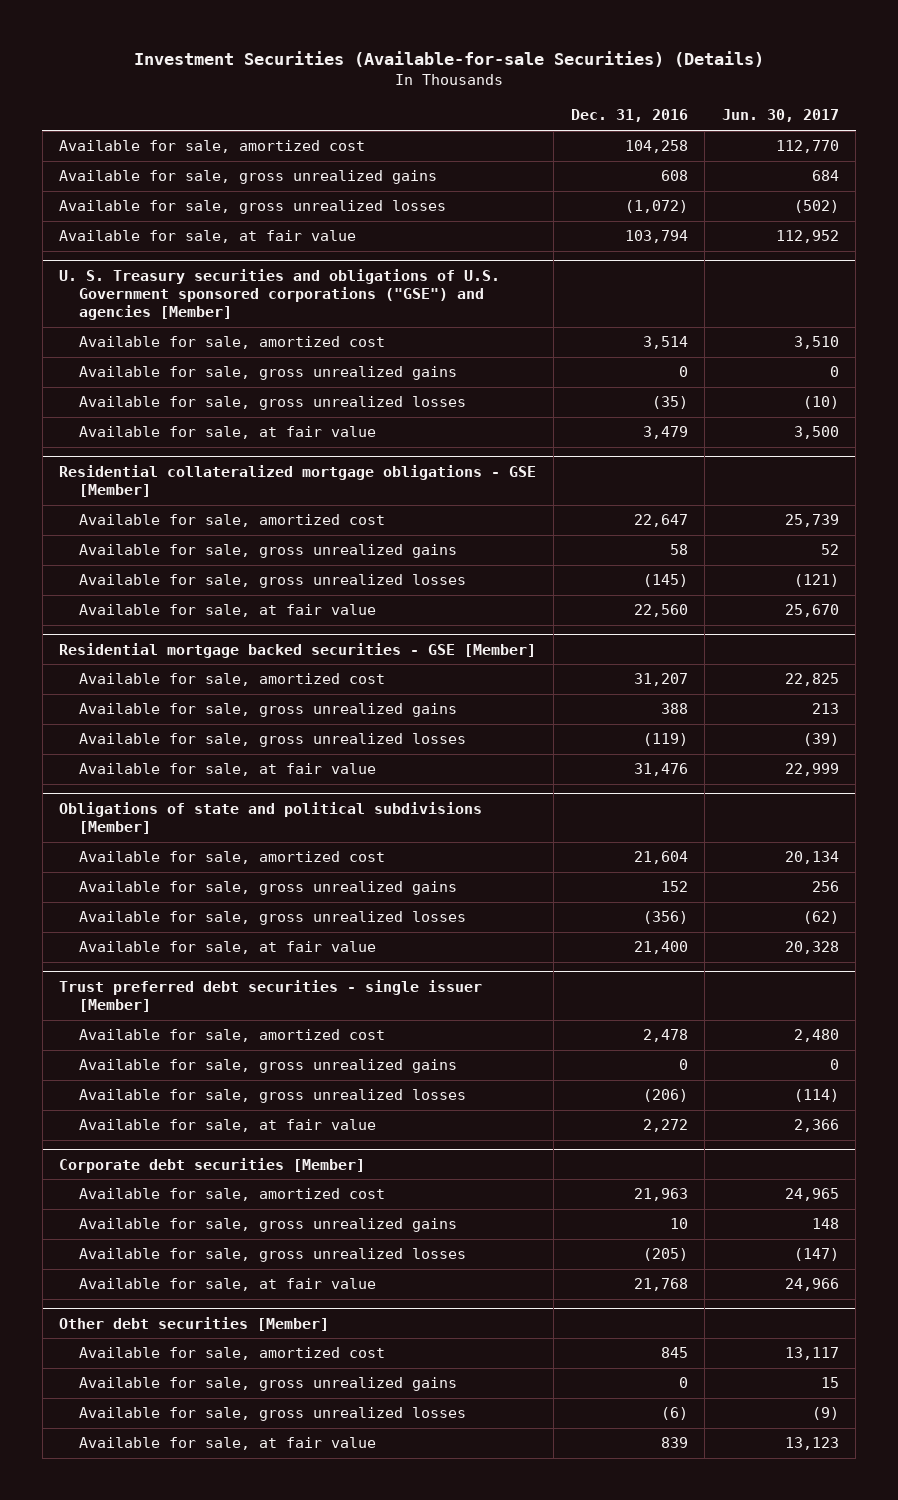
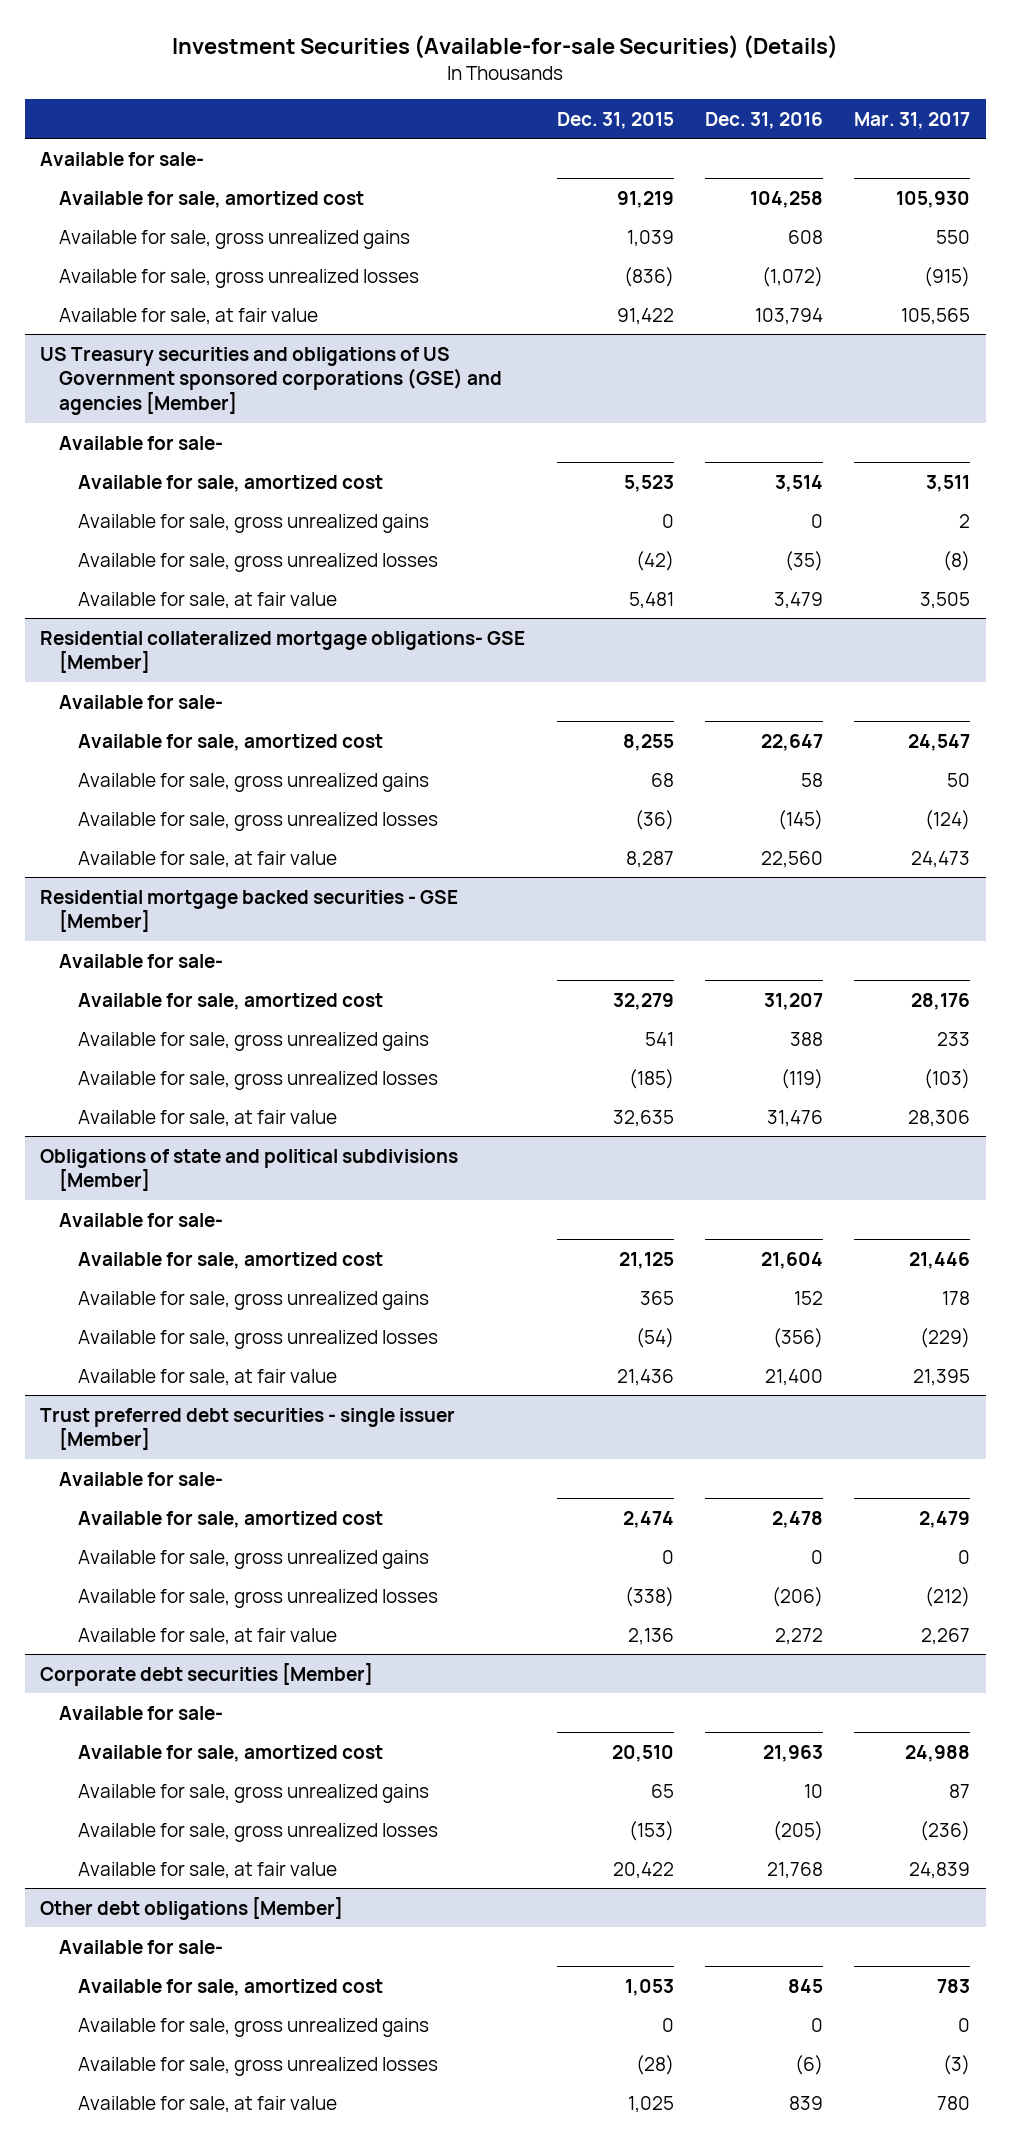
- | Dec. 31, 2016 | Jun. 30, 2017
+ | Dec. 31, 2015 | Dec. 31, 2016 | Mar. 31, 2017
+ Available for sale-
- U. S. Treasury securities and obligations of U.S. Government sponsored corporations ("GSE") and agencies [Member]
+ US Treasury securities and obligations of US Government sponsored corporations (GSE) and agencies [Member]
+ Available for sale-
- Residential collateralized mortgage obligations - GSE [Member]
+ Residential collateralized mortgage obligations- GSE [Member]
+ Available for sale-
@ Residential mortgage backed securities - GSE [Member]
+ Available for sale-
@ Obligations of state and political subdivisions [Member]
+ Available for sale-
@ Trust preferred debt securities - single issuer [Member]
+ Available for sale-
@ Corporate debt securities [Member]
+ Available for sale-
- Other debt securities [Member]
+ Other debt obligations [Member]
+ Available for sale-

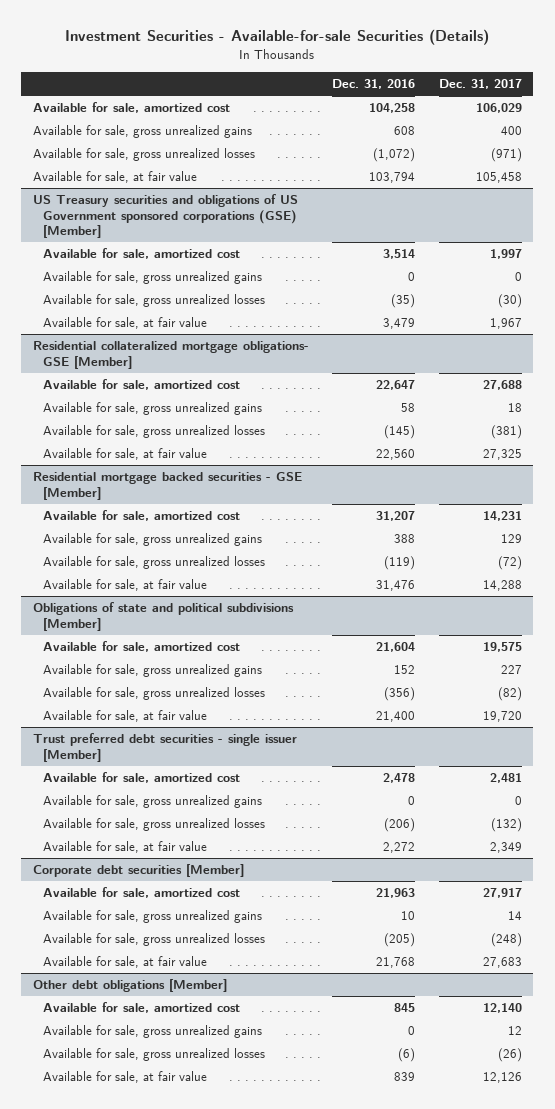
- Investment Securities (Available-for-sale Securities) (Details)
+ Investment Securities - Available-for-sale Securities (Details)
- | Dec. 31, 2015 | Dec. 31, 2016 | Mar. 31, 2017
+ | Dec. 31, 2016 | Dec. 31, 2017
- Available for sale-
- US Treasury securities and obligations of US Government sponsored corporations (GSE) and agencies [Member]
- Available for sale-
+ US Treasury securities and obligations of US Government sponsored corporations (GSE) [Member]
@ Residential collateralized mortgage obligations- GSE [Member]
- Available for sale-
@ Residential mortgage backed securities - GSE [Member]
- Available for sale-
@ Obligations of state and political subdivisions [Member]
- Available for sale-
@ Trust preferred debt securities - single issuer [Member]
- Available for sale-
@ Corporate debt securities [Member]
- Available for sale-
@ Other debt obligations [Member]
- Available for sale-

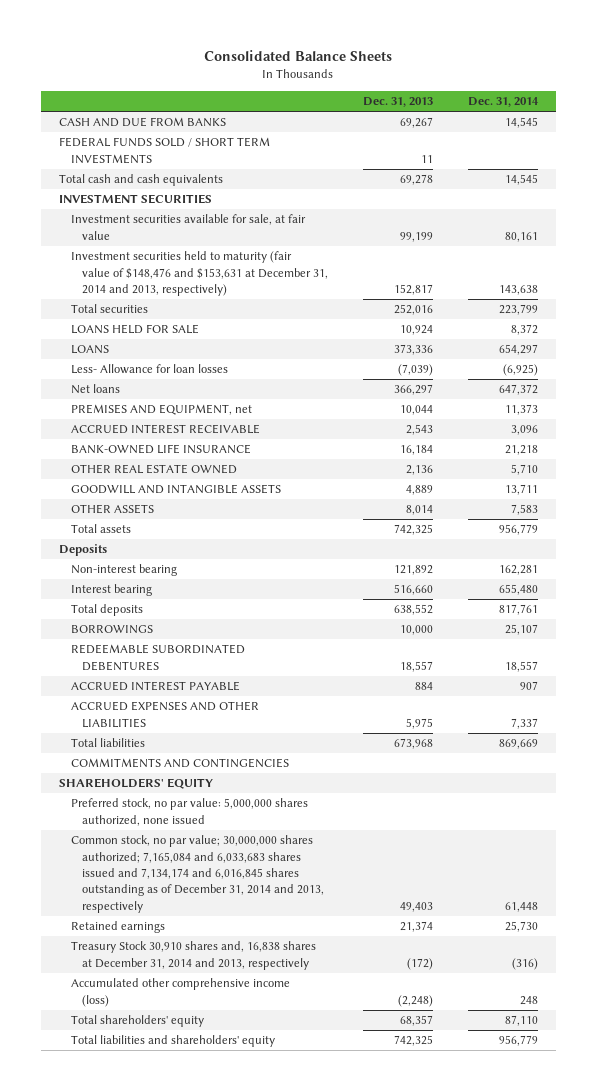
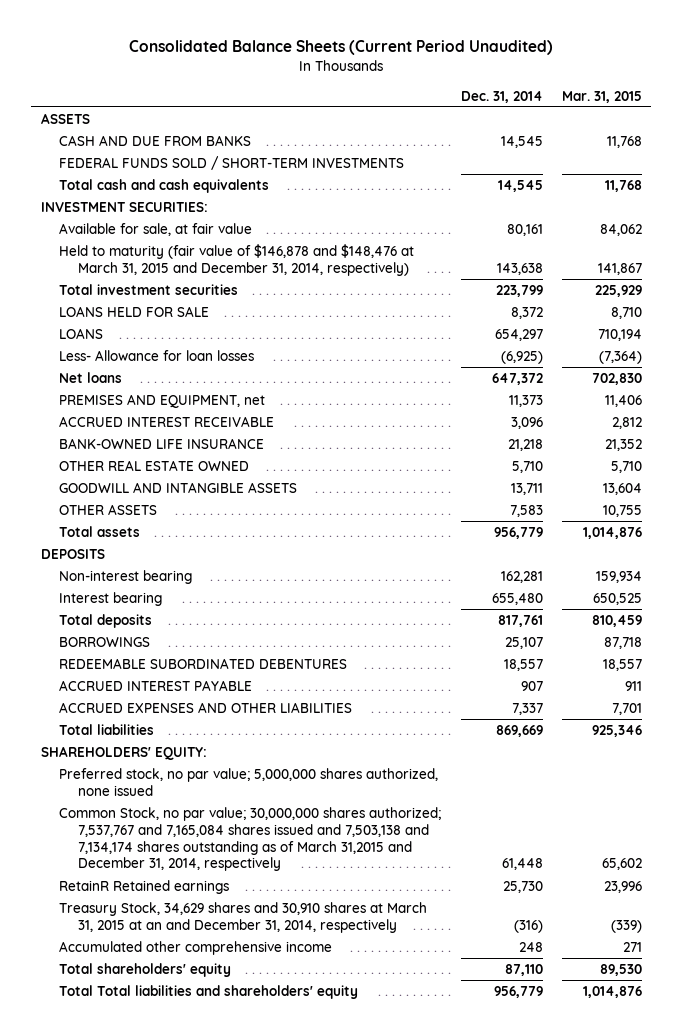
- Consolidated Balance Sheets
+ Consolidated Balance Sheets (Current Period Unaudited)
- | Dec. 31, 2013 | Dec. 31, 2014
+ | Dec. 31, 2014 | Mar. 31, 2015
+ ASSETS
- FEDERAL FUNDS SOLD / SHORT TERM INVESTMENTS | 11 |
+ FEDERAL FUNDS SOLD / SHORT-TERM INVESTMENTS
- INVESTMENT SECURITIES
- Investment securities available for sale, at fair value | 99,199 | 80,161
- Investment securities held to maturity (fair value of $148,476 and $153,631 at December 31, 2014 and 2013, respectively) | 152,817 | 143,638
- Total securities | 252,016 | 223,799
+ INVESTMENT SECURITIES:
+ Available for sale, at fair value | 80,161 | 84,062
+ Held to maturity (fair value of $146,878 and $148,476 at March 31, 2015 and December 31, 2014, respectively) | 143,638 | 141,867
+ Total investment securities | 223,799 | 225,929
- Deposits
+ DEPOSITS
- COMMITMENTS AND CONTINGENCIES
- SHAREHOLDERS' EQUITY
- Preferred stock, no par value: 5,000,000 shares authorized, none issued
- Common stock, no par value; 30,000,000 shares authorized; 7,165,084 and 6,033,683 shares issued and 7,134,174 and 6,016,845 shares outstanding as of December 31, 2014 and 2013, respectively | 49,403 | 61,448
- Retained earnings | 21,374 | 25,730
- Treasury Stock 30,910 shares and, 16,838 shares at December 31, 2014 and 2013, respectively | (172) | (316)
- Accumulated other comprehensive income (loss) | (2,248) | 248
+ SHAREHOLDERS' EQUITY:
+ Preferred stock, no par value; 5,000,000 shares authorized, none issued
+ Common Stock, no par value; 30,000,000 shares authorized; 7,537,767 and 7,165,084 shares issued and 7,503,138 and 7,134,174 shares outstanding as of March 31,2015 and December 31, 2014, respectively | 61,448 | 65,602
+ RetainR Retained earnings | 25,730 | 23,996
+ Treasury Stock, 34,629 shares and 30,910 shares at March 31, 2015 at an and December 31, 2014, respectively | (316) | (339)
+ Accumulated other comprehensive income | 248 | 271
- Total liabilities and shareholders' equity | 742,325 | 956,779
+ Total Total liabilities and shareholders' equity | 956,779 | 1,014,876

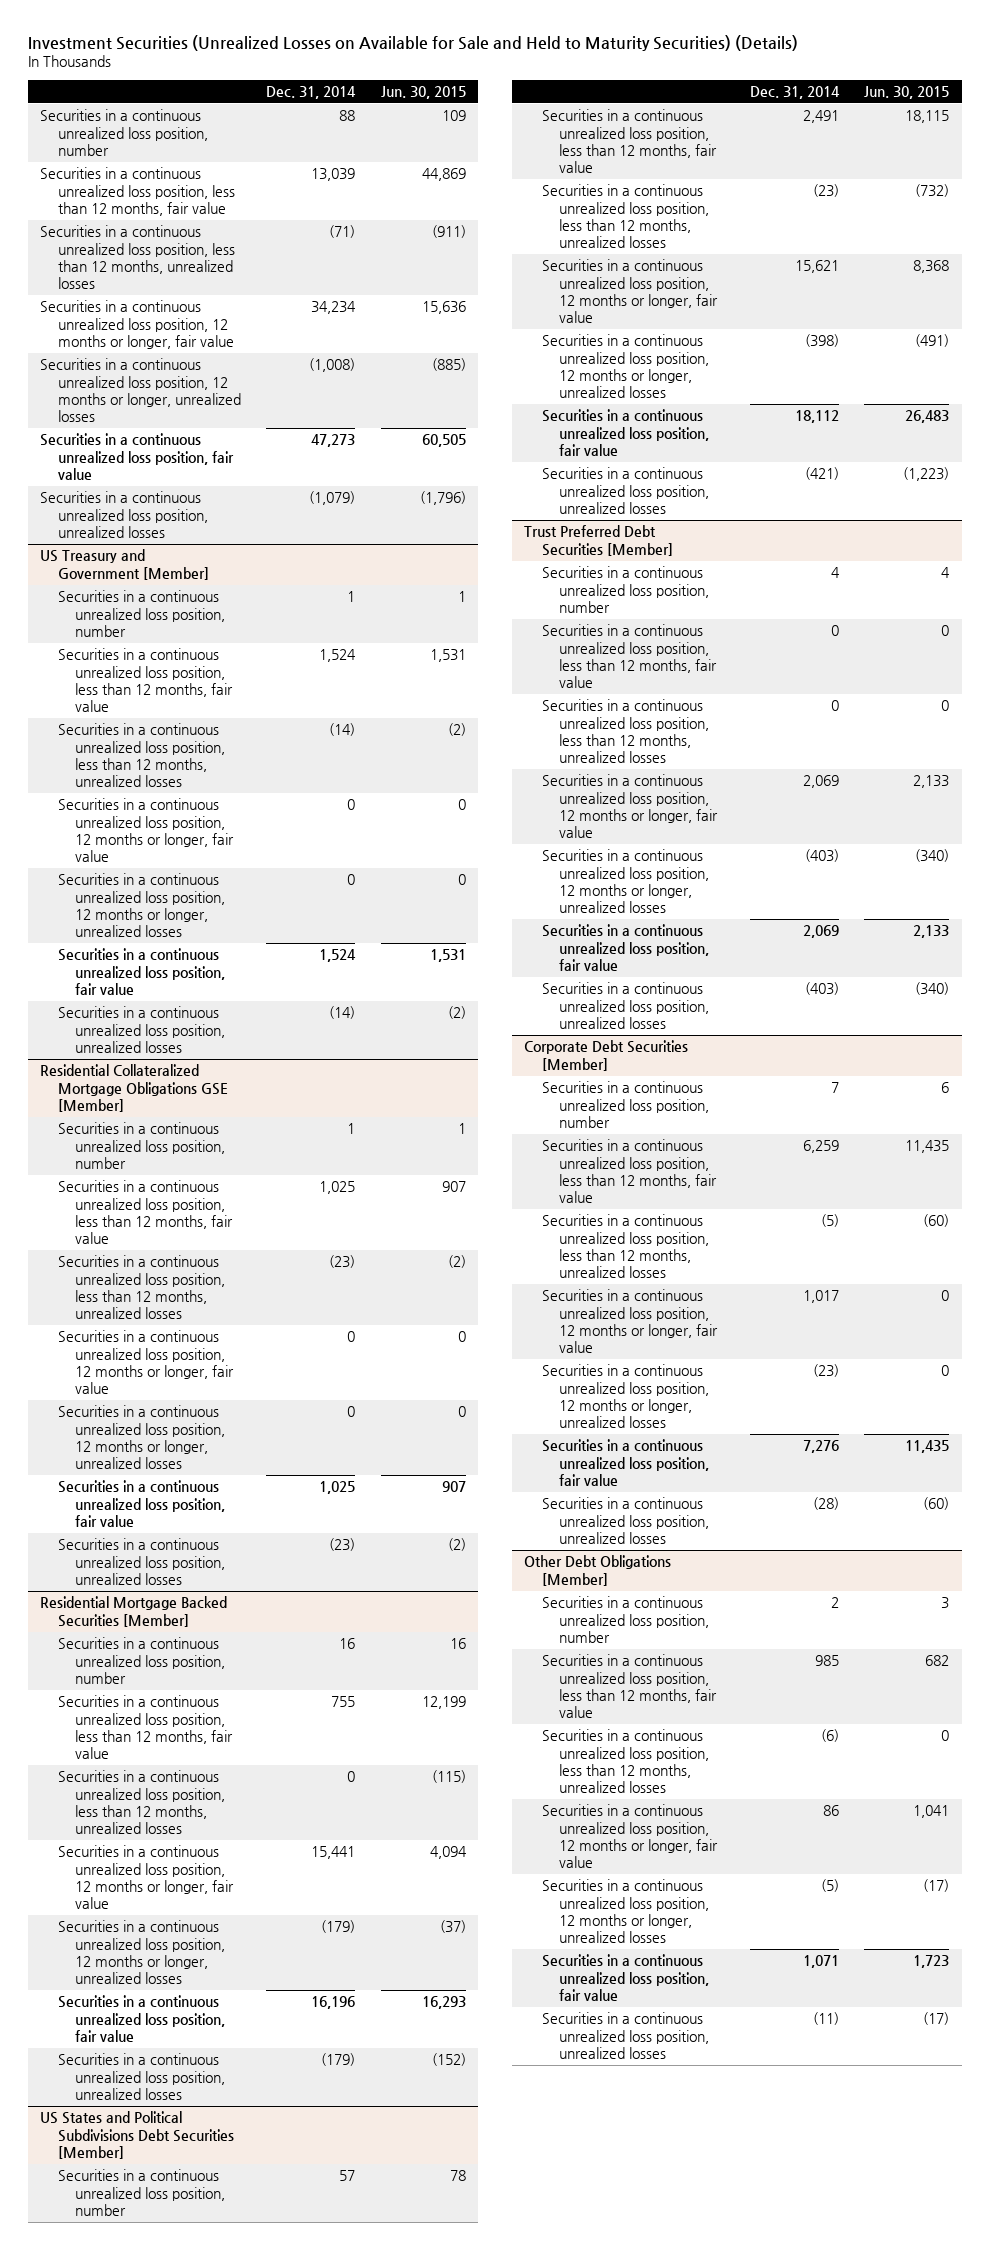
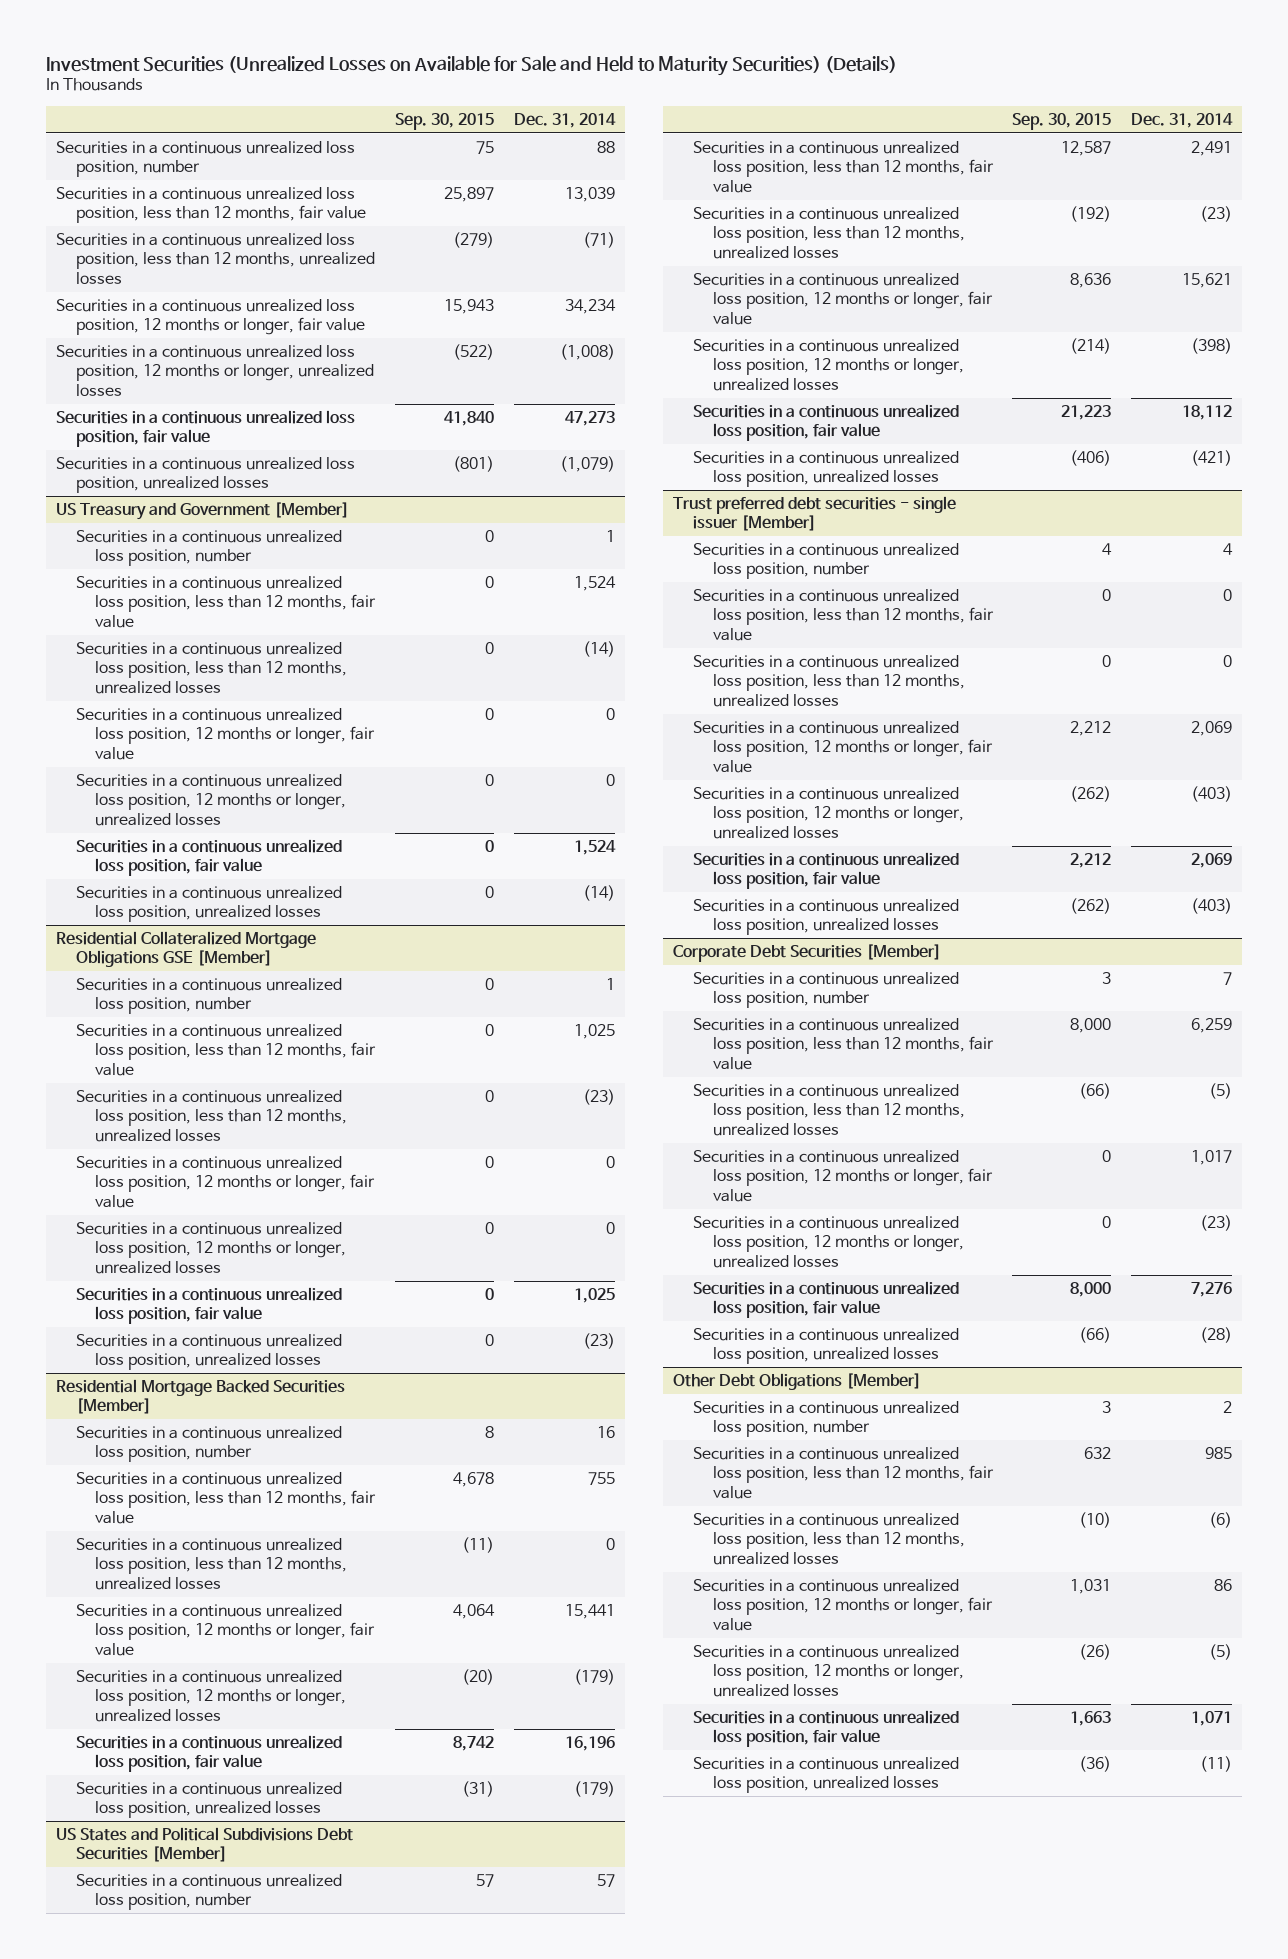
- | Dec. 31, 2014 | Jun. 30, 2015
+ | Sep. 30, 2015 | Dec. 31, 2014
- Trust Preferred Debt Securities [Member]
+ Trust preferred debt securities - single issuer [Member]

